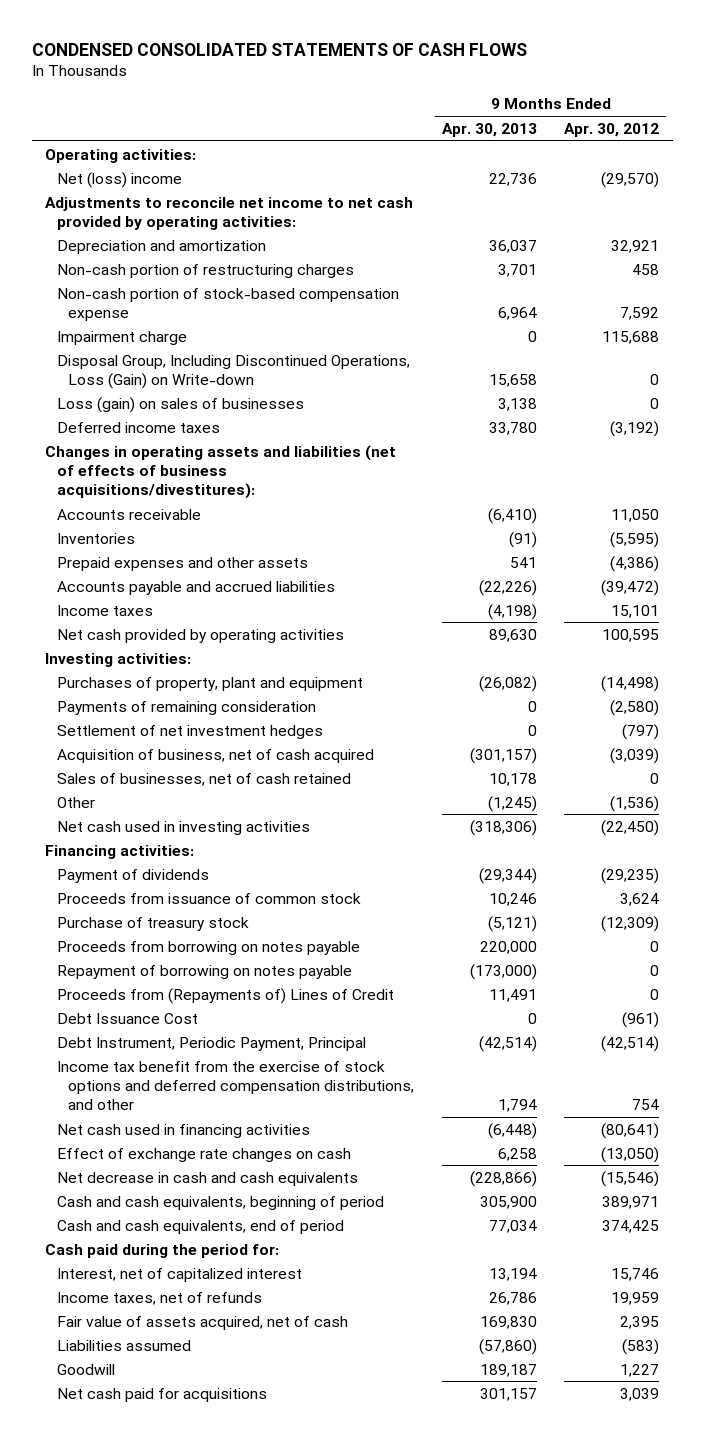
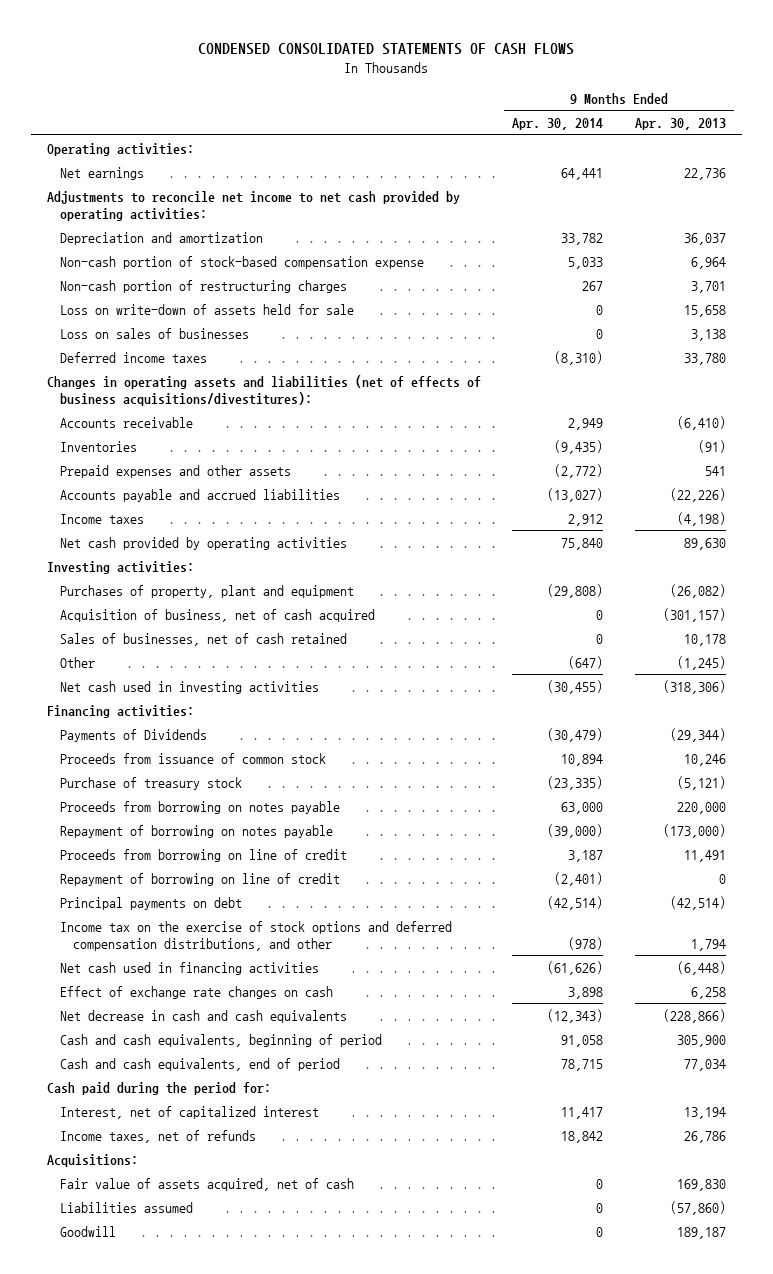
- | 9 Months Ended Apr. 30, 2013 | 9 Months Ended Apr. 30, 2012
+ | 9 Months Ended Apr. 30, 2014 | 9 Months Ended Apr. 30, 2013
- Net (loss) income | 22,736 | (29,570)
+ Net earnings | 64,441 | 22,736
- Impairment charge | 0 | 115,688
- Disposal Group, Including Discontinued Operations, Loss (Gain) on Write-down | 15,658 | 0
- Loss (gain) on sales of businesses | 3,138 | 0
moved down: Non-cash portion of restructuring charges | 267 | 3,701
+ Loss on write-down of assets held for sale | 0 | 15,658
+ Loss on sales of businesses | 0 | 3,138
- Payments of remaining consideration | 0 | (2,580)
- Settlement of net investment hedges | 0 | (797)
- Payment of dividends | (29,344) | (29,235)
+ Payments of Dividends | (30,479) | (29,344)
- Proceeds from (Repayments of) Lines of Credit | 11,491 | 0
- Debt Issuance Cost | 0 | (961)
- Debt Instrument, Periodic Payment, Principal | (42,514) | (42,514)
- Income tax benefit from the exercise of stock options and deferred compensation distributions, and other | 1,794 | 754
+ Proceeds from borrowing on line of credit | 3,187 | 11,491
+ Repayment of borrowing on line of credit | (2,401) | 0
+ Principal payments on debt | (42,514) | (42,514)
+ Income tax on the exercise of stock options and deferred compensation distributions, and other | (978) | 1,794
+ Acquisitions:
- Net cash paid for acquisitions | 301,157 | 3,039

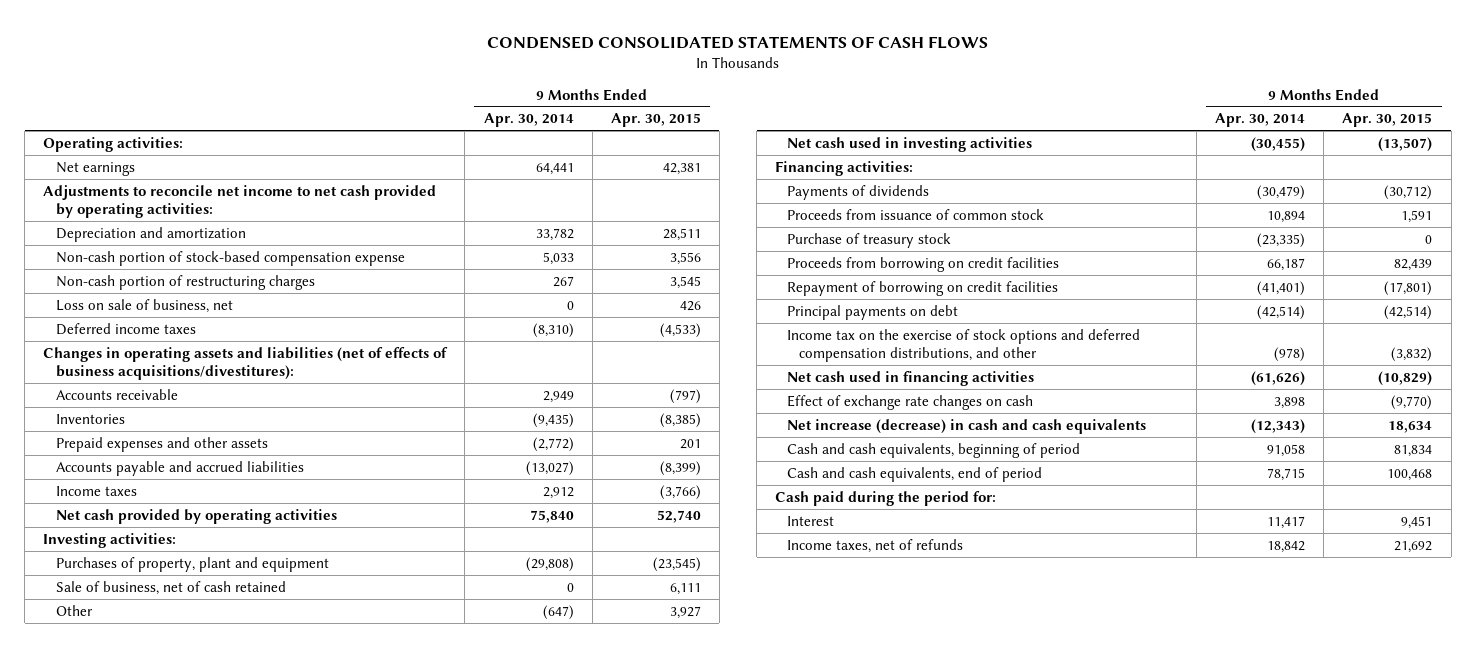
- | 9 Months Ended Apr. 30, 2014 | 9 Months Ended Apr. 30, 2013
+ | 9 Months Ended Apr. 30, 2014 | 9 Months Ended Apr. 30, 2015
- Loss on write-down of assets held for sale | 0 | 15,658
- Loss on sales of businesses | 0 | 3,138
+ Loss on sale of business, net | 0 | 426
- Acquisition of business, net of cash acquired | 0 | (301,157)
- Sales of businesses, net of cash retained | 0 | 10,178
+ Sale of business, net of cash retained | 0 | 6,111
- Payments of Dividends | (30,479) | (29,344)
+ Payments of dividends | (30,479) | (30,712)
- Proceeds from borrowing on notes payable | 63,000 | 220,000
- Repayment of borrowing on notes payable | (39,000) | (173,000)
- Proceeds from borrowing on line of credit | 3,187 | 11,491
- Repayment of borrowing on line of credit | (2,401) | 0
+ Proceeds from borrowing on credit facilities | 66,187 | 82,439
+ Repayment of borrowing on credit facilities | (41,401) | (17,801)
- Net decrease in cash and cash equivalents | (12,343) | (228,866)
+ Net increase (decrease) in cash and cash equivalents | (12,343) | 18,634
- Interest, net of capitalized interest | 11,417 | 13,194
+ Interest | 11,417 | 9,451
- Acquisitions:
- Fair value of assets acquired, net of cash | 0 | 169,830
- Liabilities assumed | 0 | (57,860)
- Goodwill | 0 | 189,187

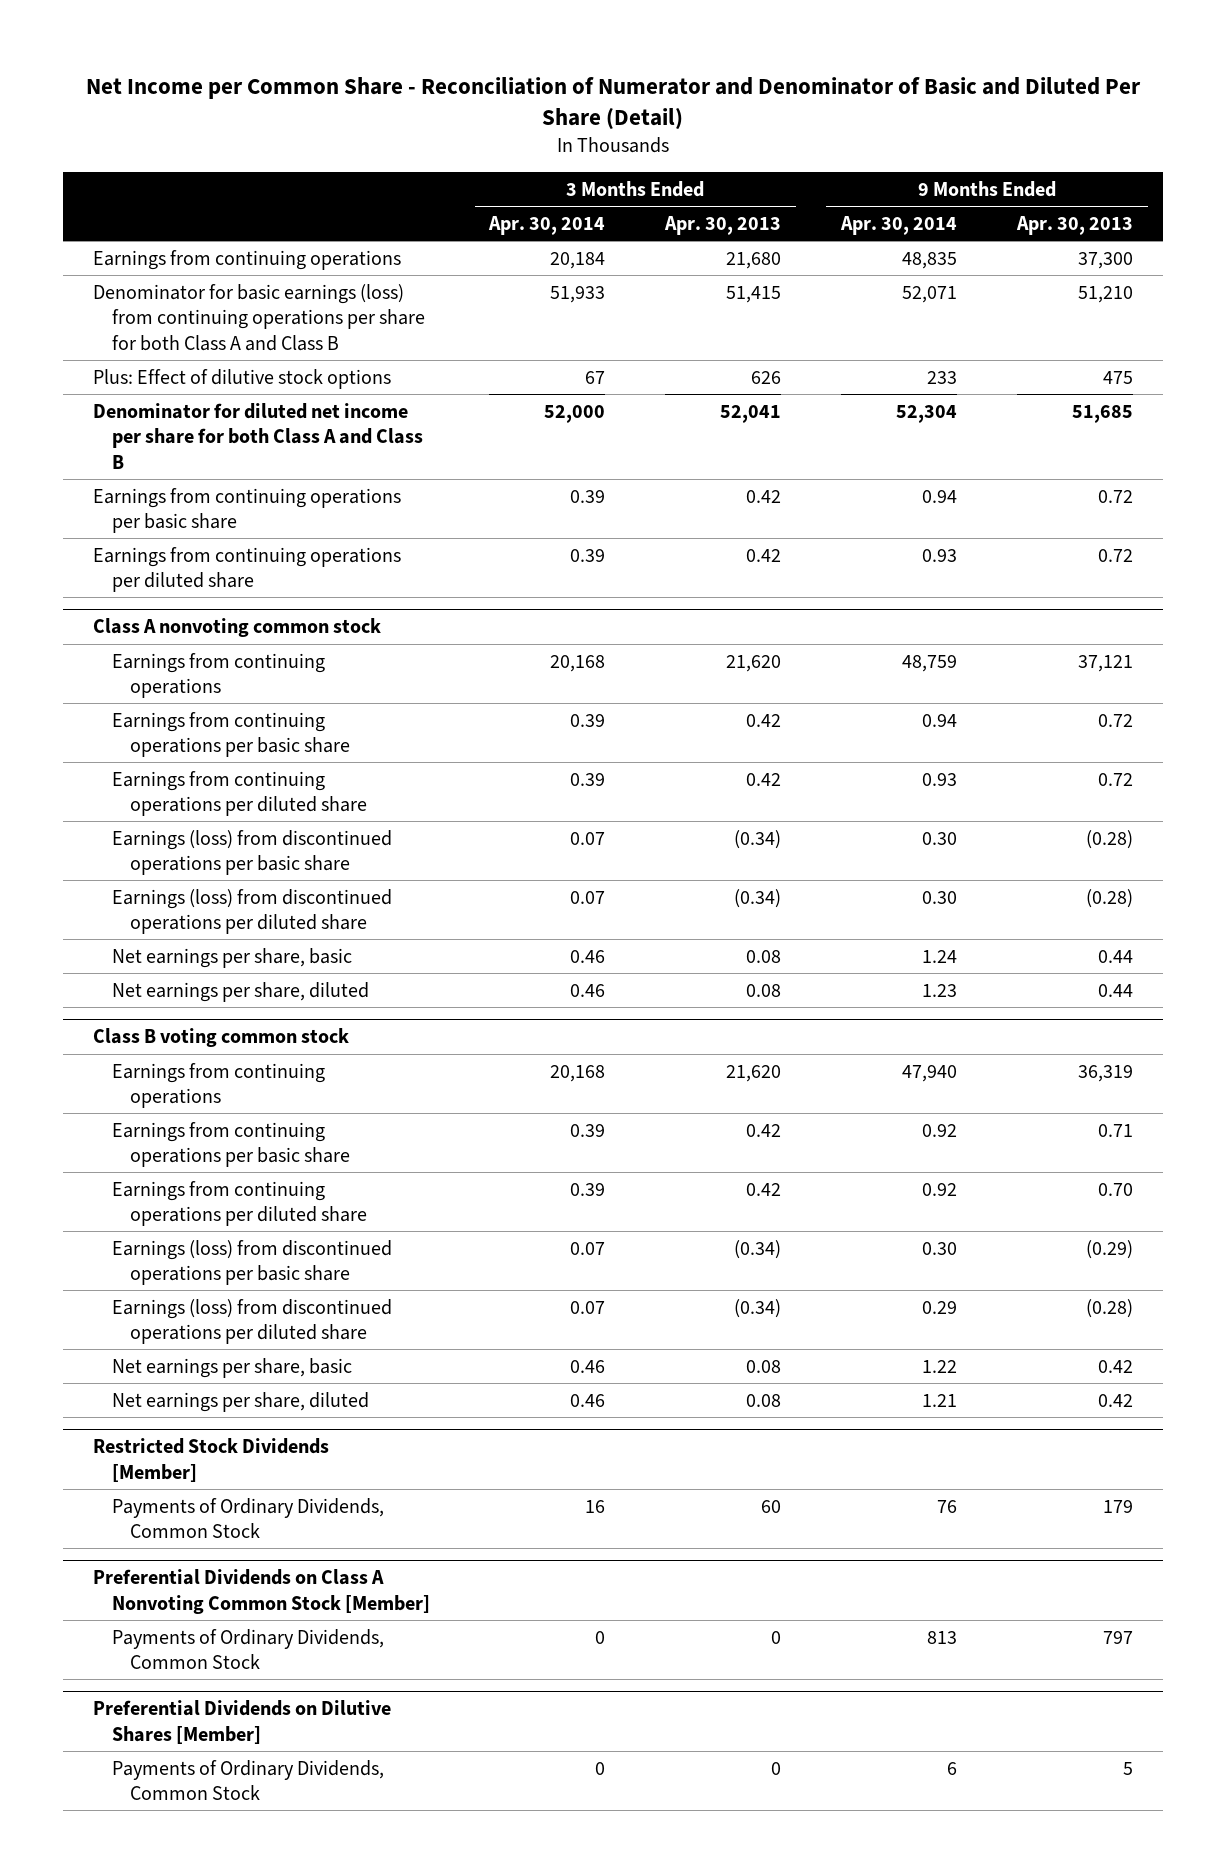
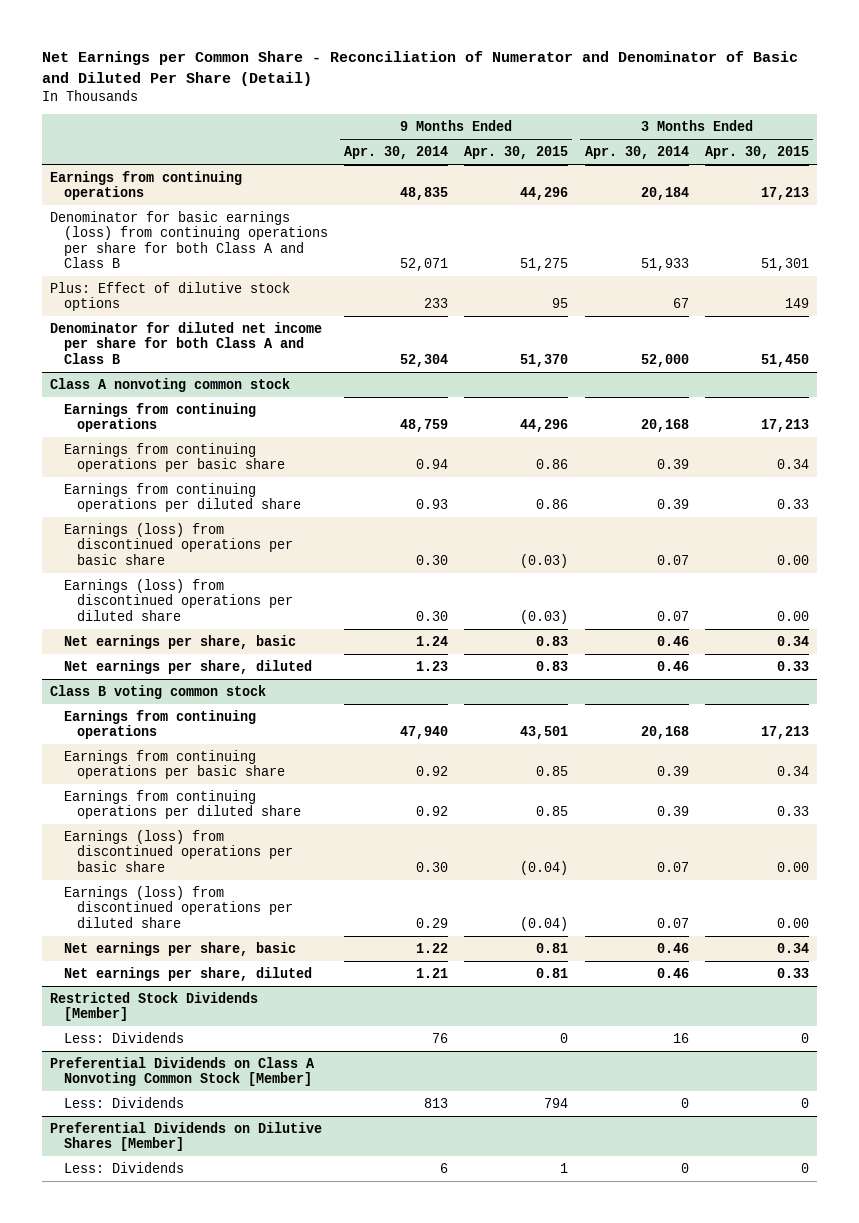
- Net Income per Common Share - Reconciliation of Numerator and Denominator of Basic and Diluted Per Share (Detail)
+ Net Earnings per Common Share - Reconciliation of Numerator and Denominator of Basic and Diluted Per Share (Detail)
- | 3 Months Ended Apr. 30, 2014 | 3 Months Ended Apr. 30, 2013 | 9 Months Ended Apr. 30, 2014 | 9 Months Ended Apr. 30, 2013
+ | 9 Months Ended Apr. 30, 2014 | 9 Months Ended Apr. 30, 2015 | 3 Months Ended Apr. 30, 2014 | 3 Months Ended Apr. 30, 2015
- Earnings from continuing operations per basic share | 0.39 | 0.42 | 0.94 | 0.72
- Earnings from continuing operations per diluted share | 0.39 | 0.42 | 0.93 | 0.72
@ Restricted Stock Dividends [Member]
- Payments of Ordinary Dividends, Common Stock | 16 | 60 | 76 | 179
+ Less: Dividends | 76 | 0 | 16 | 0
@ Preferential Dividends on Class A Nonvoting Common Stock [Member]
- Payments of Ordinary Dividends, Common Stock | 0 | 0 | 813 | 797
+ Less: Dividends | 813 | 794 | 0 | 0
@ Preferential Dividends on Dilutive Shares [Member]
- Payments of Ordinary Dividends, Common Stock | 0 | 0 | 6 | 5
+ Less: Dividends | 6 | 1 | 0 | 0

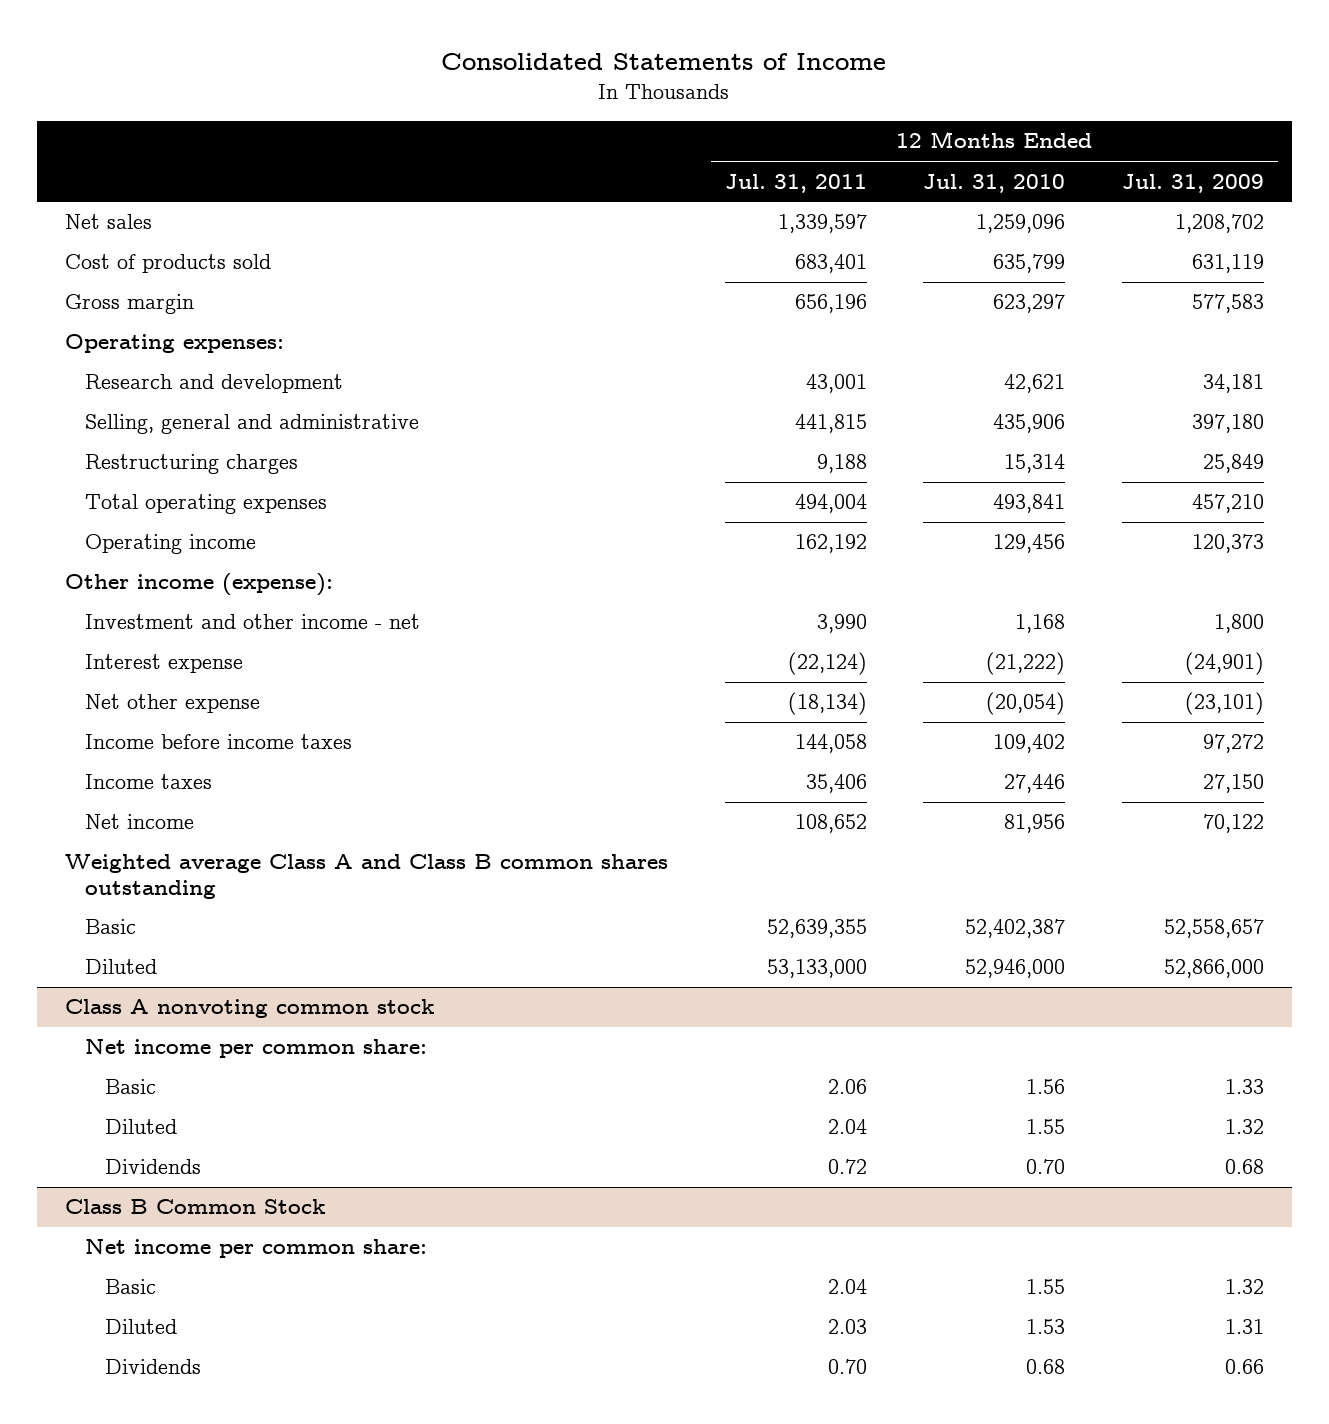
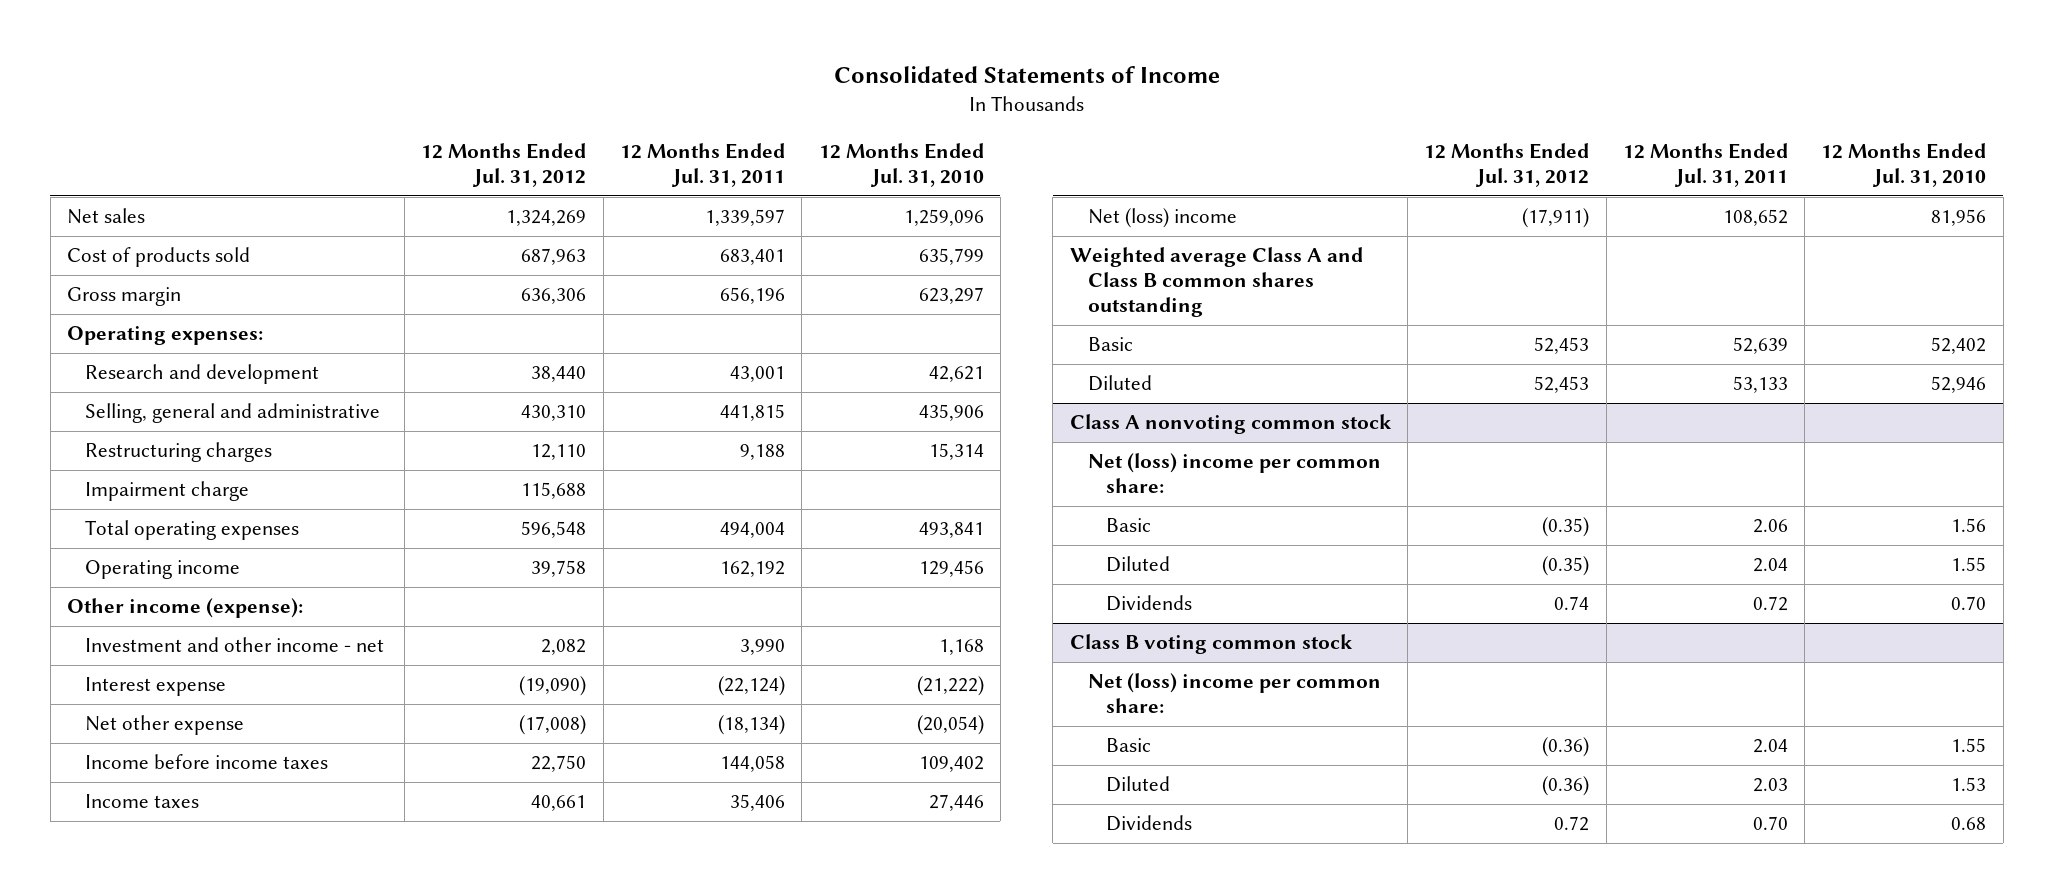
- | 12 Months Ended Jul. 31, 2011 | 12 Months Ended Jul. 31, 2010 | 12 Months Ended Jul. 31, 2009
+ | 12 Months Ended Jul. 31, 2012 | 12 Months Ended Jul. 31, 2011 | 12 Months Ended Jul. 31, 2010
+ Impairment charge | 115,688 | |
- Net income | 108,652 | 81,956 | 70,122
+ Net (loss) income | (17,911) | 108,652 | 81,956
- Basic | 52,639,355 | 52,402,387 | 52,558,657
- Diluted | 53,133,000 | 52,946,000 | 52,866,000
+ Basic | 52,453 | 52,639 | 52,402
+ Diluted | 52,453 | 53,133 | 52,946
@ Class A nonvoting common stock
- Net income per common share:
+ Net (loss) income per common share:
- Class B Common Stock
- Net income per common share:
+ Class B voting common stock
+ Net (loss) income per common share:

